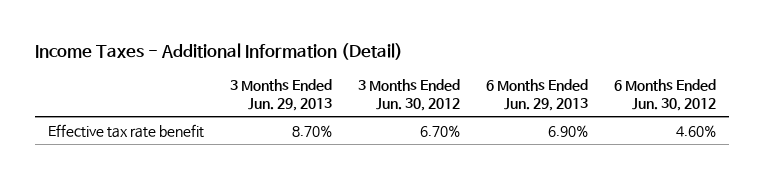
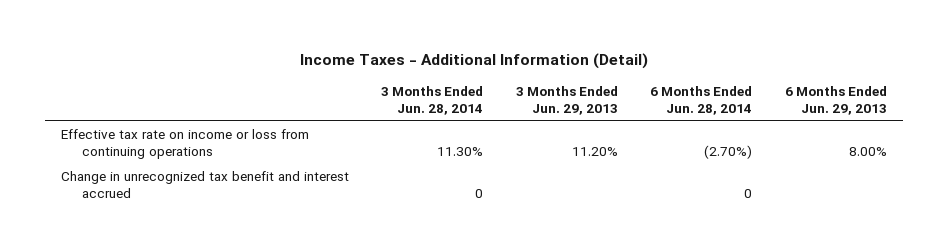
- | 3 Months Ended Jun. 29, 2013 | 3 Months Ended Jun. 30, 2012 | 6 Months Ended Jun. 29, 2013 | 6 Months Ended Jun. 30, 2012
+ | 3 Months Ended Jun. 28, 2014 | 3 Months Ended Jun. 29, 2013 | 6 Months Ended Jun. 28, 2014 | 6 Months Ended Jun. 29, 2013
- Effective tax rate benefit | 8.70% | 6.70% | 6.90% | 4.60%
+ Effective tax rate on income or loss from continuing operations | 11.30% | 11.20% | (2.70%) | 8.00%
+ Change in unrecognized tax benefit and interest accrued | 0 | | 0 |

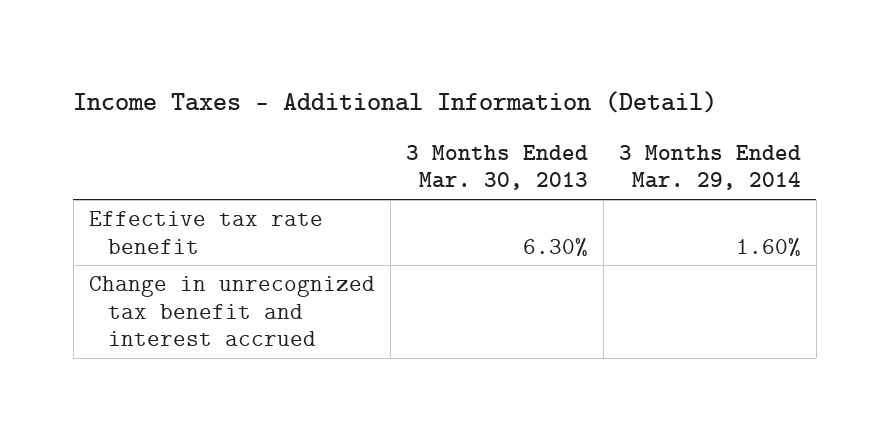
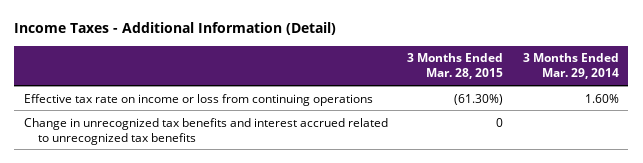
- | 3 Months Ended Mar. 30, 2013 | 3 Months Ended Mar. 29, 2014
+ | 3 Months Ended Mar. 28, 2015 | 3 Months Ended Mar. 29, 2014
- Effective tax rate benefit | 6.30% | 1.60%
- Change in unrecognized tax benefit and interest accrued
+ Effective tax rate on income or loss from continuing operations | (61.30%) | 1.60%
+ Change in unrecognized tax benefits and interest accrued related to unrecognized tax benefits | 0 |

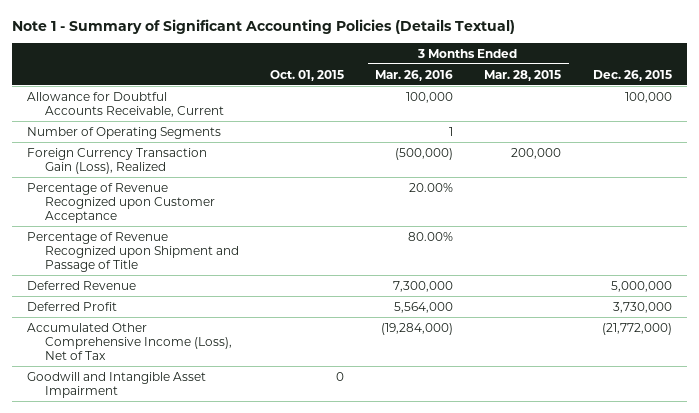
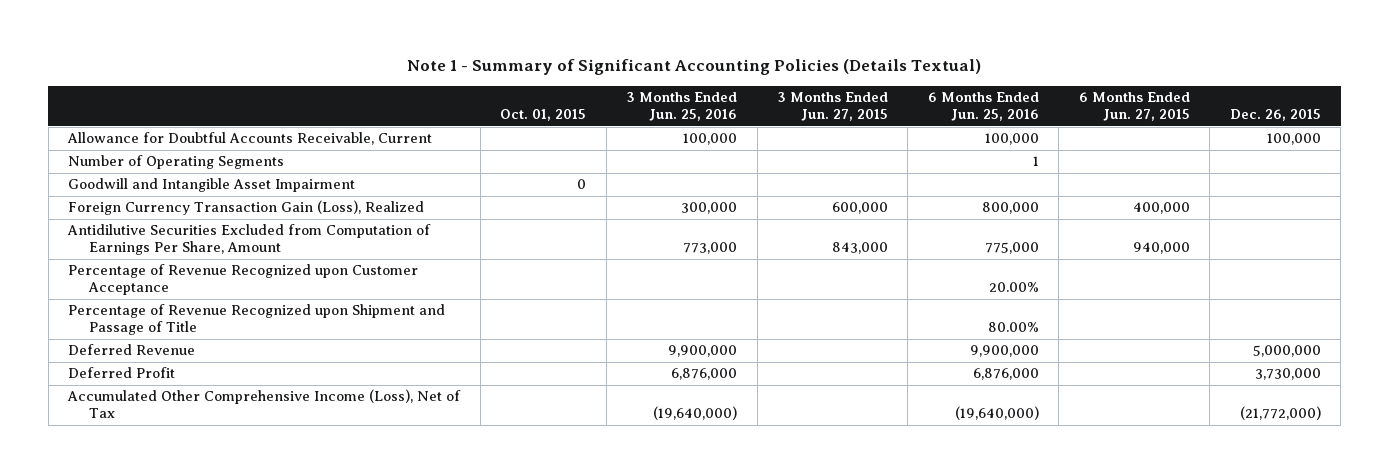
- | Oct. 01, 2015 | 3 Months Ended Mar. 26, 2016 | 3 Months Ended Mar. 28, 2015 | Dec. 26, 2015
+ | Oct. 01, 2015 | 3 Months Ended Jun. 25, 2016 | 3 Months Ended Jun. 27, 2015 | 6 Months Ended Jun. 25, 2016 | 6 Months Ended Jun. 27, 2015 | Dec. 26, 2015
moved up: Goodwill and Intangible Asset Impairment | 0 | | | | |
+ Antidilutive Securities Excluded from Computation of Earnings Per Share, Amount | | 773,000 | 843,000 | 775,000 | 940,000 |

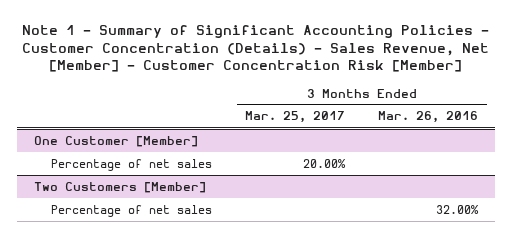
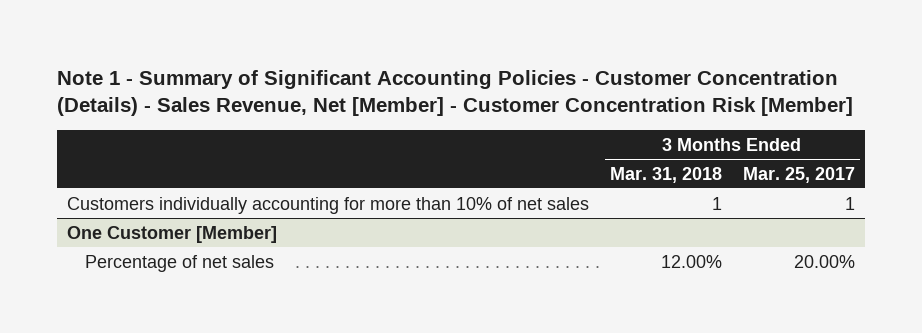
- | 3 Months Ended Mar. 25, 2017 | 3 Months Ended Mar. 26, 2016
+ | 3 Months Ended Mar. 31, 2018 | 3 Months Ended Mar. 25, 2017
+ Customers individually accounting for more than 10% of net sales | 1 | 1
- Two Customers [Member]
- Percentage of net sales | | 32.00%

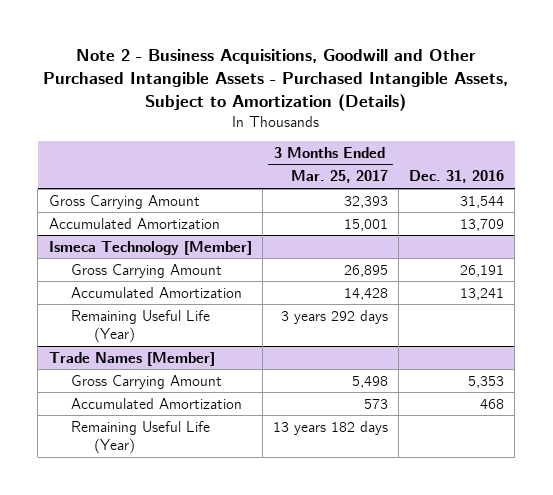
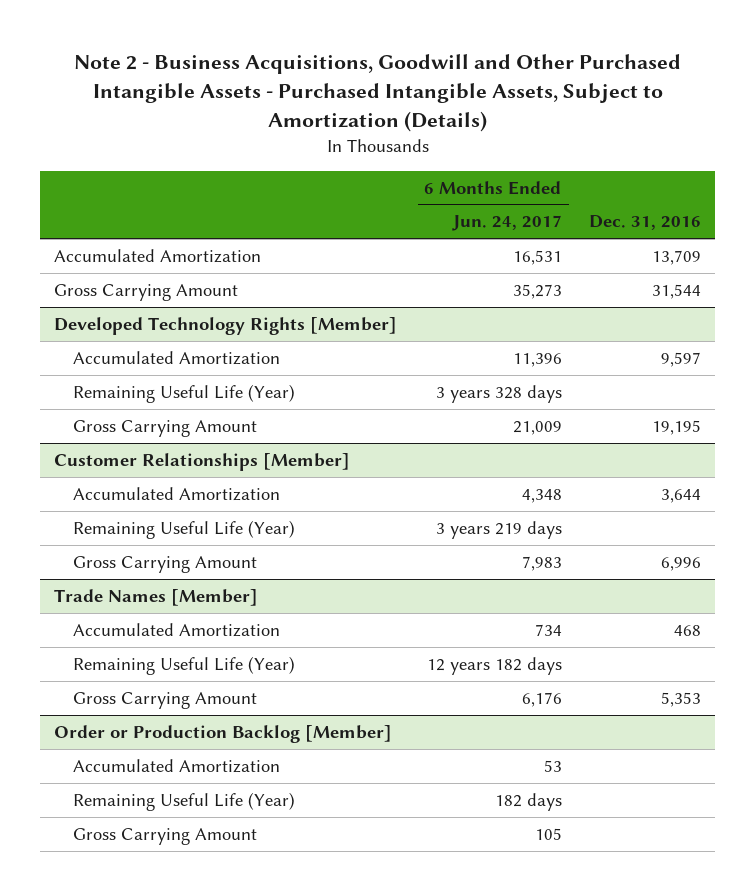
- | 3 Months Ended Mar. 25, 2017 | Dec. 31, 2016
+ | 6 Months Ended Jun. 24, 2017 | Dec. 31, 2016
- Ismeca Technology [Member]
- Gross Carrying Amount | 26,895 | 26,191
- Accumulated Amortization | 14,428 | 13,241
- Remaining Useful Life (Year) | 3 years 292 days |
moved down: Gross Carrying Amount | 35,273 | 31,544
+ Developed Technology Rights [Member]
+ Accumulated Amortization | 11,396 | 9,597
+ Remaining Useful Life (Year) | 3 years 328 days |
+ Gross Carrying Amount | 21,009 | 19,195
+ Customer Relationships [Member]
+ Accumulated Amortization | 4,348 | 3,644
+ Remaining Useful Life (Year) | 3 years 219 days |
+ Gross Carrying Amount | 7,983 | 6,996
@ Trade Names [Member]
moved down: Gross Carrying Amount | 6,176 | 5,353
+ Order or Production Backlog [Member]
+ Accumulated Amortization | 53 |
+ Remaining Useful Life (Year) | 182 days |
+ Gross Carrying Amount | 105 |

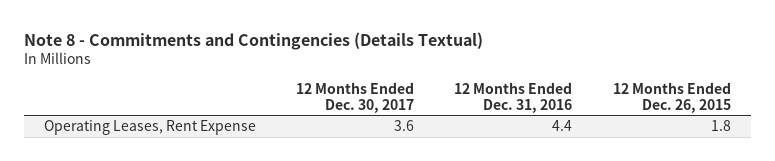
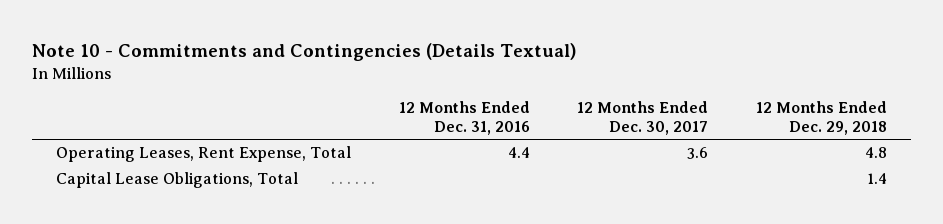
- Note 8 - Commitments and Contingencies (Details Textual)
+ Note 10 - Commitments and Contingencies (Details Textual)
- | 12 Months Ended Dec. 30, 2017 | 12 Months Ended Dec. 31, 2016 | 12 Months Ended Dec. 26, 2015
+ | 12 Months Ended Dec. 31, 2016 | 12 Months Ended Dec. 30, 2017 | 12 Months Ended Dec. 29, 2018
- Operating Leases, Rent Expense | 3.6 | 4.4 | 1.8
+ Operating Leases, Rent Expense, Total | 4.4 | 3.6 | 4.8
+ Capital Lease Obligations, Total | | | 1.4

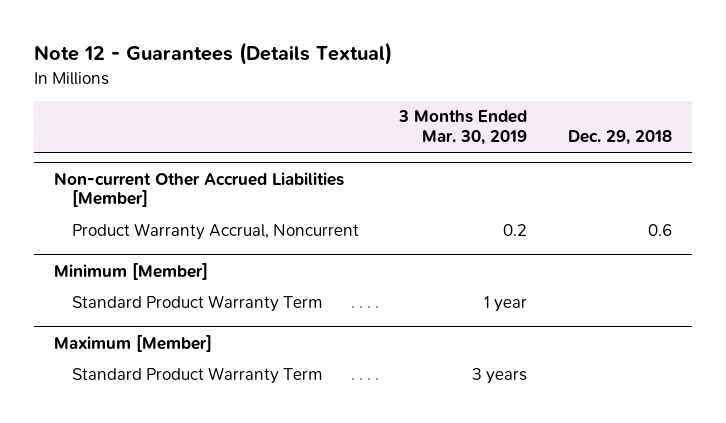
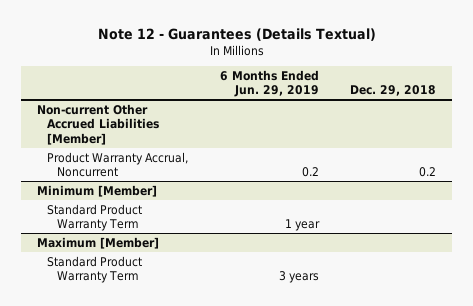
- | 3 Months Ended Mar. 30, 2019 | Dec. 29, 2018
+ | 6 Months Ended Jun. 29, 2019 | Dec. 29, 2018
@ Non-current Other Accrued Liabilities [Member]
- Product Warranty Accrual, Noncurrent | 0.2 | 0.6
+ Product Warranty Accrual, Noncurrent | 0.2 | 0.2

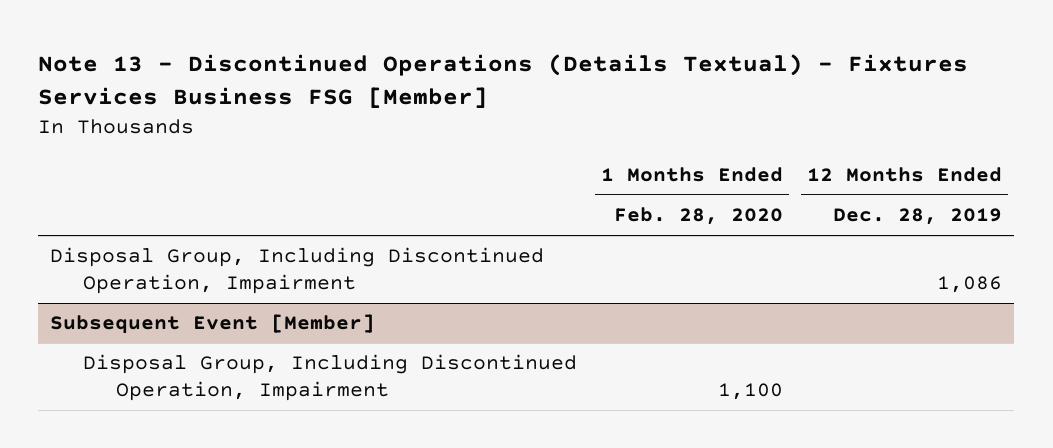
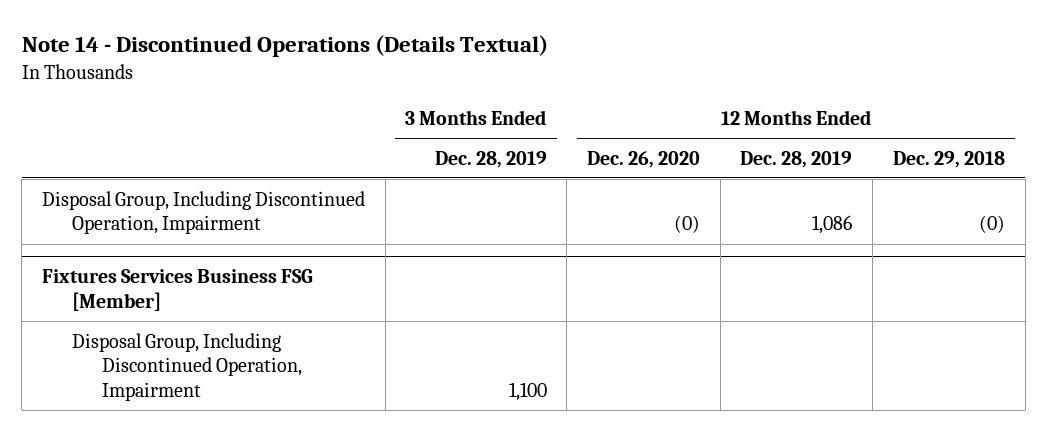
- Note 13 - Discontinued Operations (Details Textual) - Fixtures Services Business FSG [Member]
+ Note 14 - Discontinued Operations (Details Textual)
- | 1 Months Ended Feb. 28, 2020 | 12 Months Ended Dec. 28, 2019
+ | 3 Months Ended Dec. 28, 2019 | 12 Months Ended Dec. 26, 2020 | 12 Months Ended Dec. 28, 2019 | 12 Months Ended Dec. 29, 2018
- Subsequent Event [Member]
+ Fixtures Services Business FSG [Member]

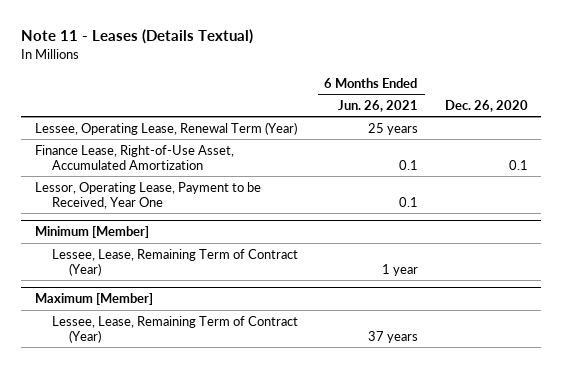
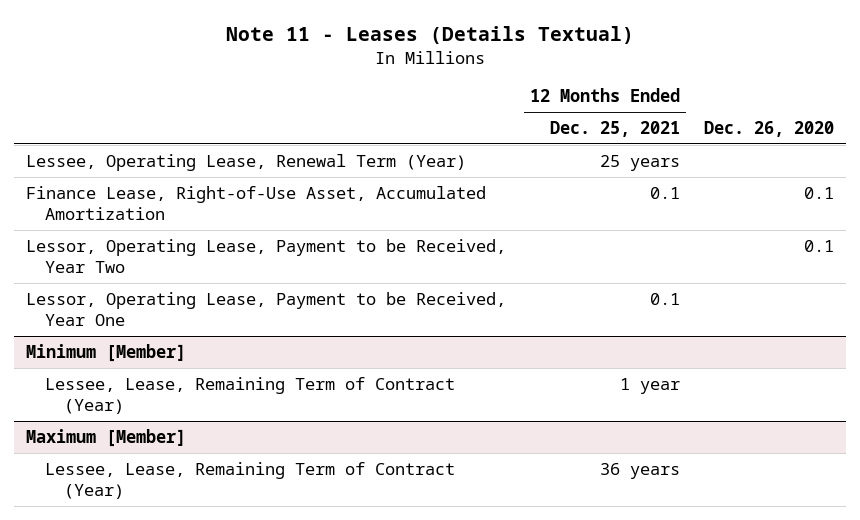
- | 6 Months Ended Jun. 26, 2021 | Dec. 26, 2020
+ | 12 Months Ended Dec. 25, 2021 | Dec. 26, 2020
+ Lessor, Operating Lease, Payment to be Received, Year Two | | 0.1

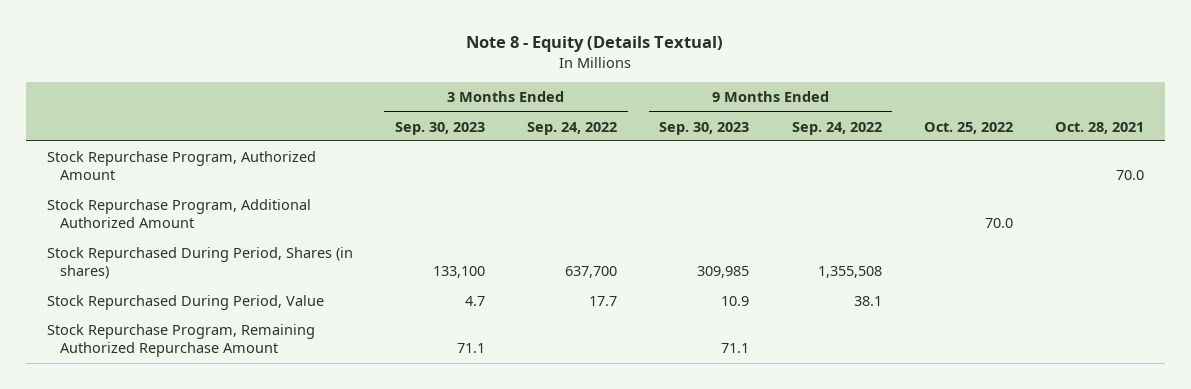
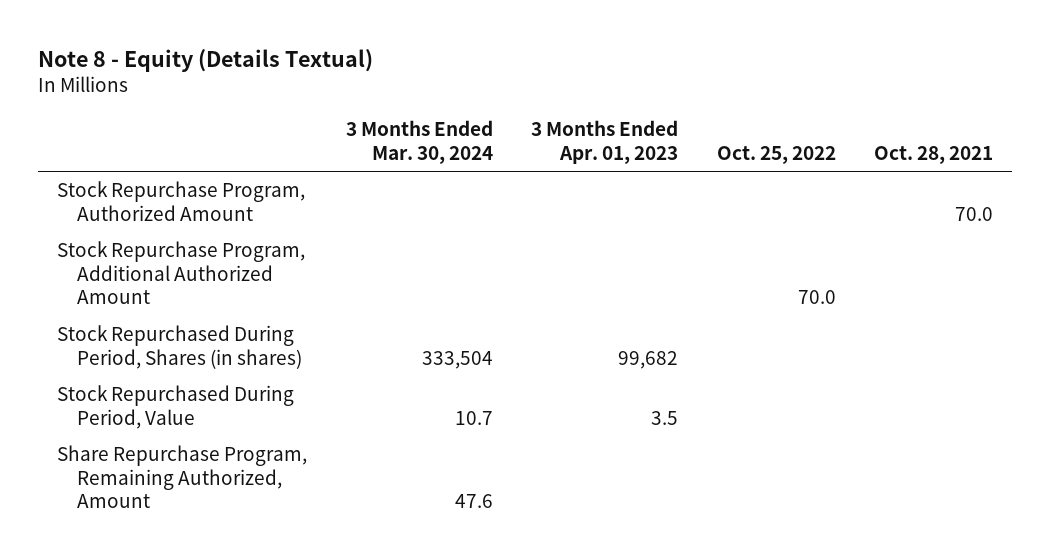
- | 3 Months Ended Sep. 30, 2023 | 3 Months Ended Sep. 24, 2022 | 9 Months Ended Sep. 30, 2023 | 9 Months Ended Sep. 24, 2022 | Oct. 25, 2022 | Oct. 28, 2021
+ | 3 Months Ended Mar. 30, 2024 | 3 Months Ended Apr. 01, 2023 | Oct. 25, 2022 | Oct. 28, 2021
- Stock Repurchase Program, Remaining Authorized Repurchase Amount | 71.1 | | 71.1 | | |
+ Share Repurchase Program, Remaining Authorized, Amount | 47.6 | | |

